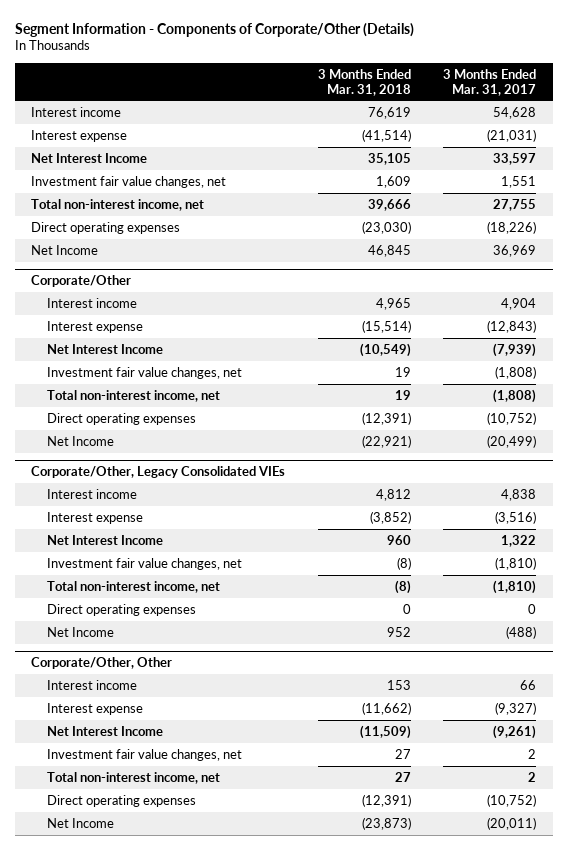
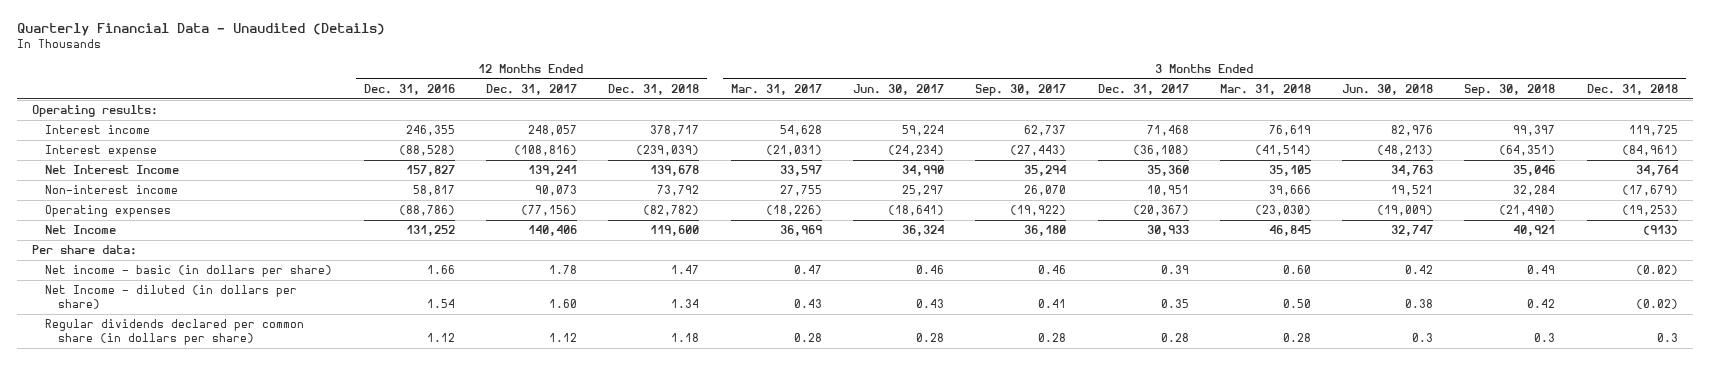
- Segment Information - Components of Corporate/Other (Details)
+ Quarterly Financial Data - Unaudited (Details)
- | 3 Months Ended Mar. 31, 2018 | 3 Months Ended Mar. 31, 2017
+ | 12 Months Ended Dec. 31, 2016 | 12 Months Ended Dec. 31, 2017 | 12 Months Ended Dec. 31, 2018 | 3 Months Ended Mar. 31, 2017 | 3 Months Ended Jun. 30, 2017 | 3 Months Ended Sep. 30, 2017 | 3 Months Ended Dec. 31, 2017 | 3 Months Ended Mar. 31, 2018 | 3 Months Ended Jun. 30, 2018 | 3 Months Ended Sep. 30, 2018 | 3 Months Ended Dec. 31, 2018
+ Operating results:
- Investment fair value changes, net | 1,609 | 1,551
- Total non-interest income, net | 39,666 | 27,755
- Direct operating expenses | (23,030) | (18,226)
+ Non-interest income | 58,817 | 90,073 | 73,792 | 27,755 | 25,297 | 26,070 | 10,951 | 39,666 | 19,521 | 32,284 | (17,679)
+ Operating expenses | (88,786) | (77,156) | (82,782) | (18,226) | (18,641) | (19,922) | (20,367) | (23,030) | (19,009) | (21,490) | (19,253)
- Corporate/Other
- Interest income | 4,965 | 4,904
- Interest expense | (15,514) | (12,843)
- Net Interest Income | (10,549) | (7,939)
- Investment fair value changes, net | 19 | (1,808)
- Total non-interest income, net | 19 | (1,808)
- Direct operating expenses | (12,391) | (10,752)
- Net Income | (22,921) | (20,499)
- Corporate/Other, Legacy Consolidated VIEs
- Interest income | 4,812 | 4,838
- Interest expense | (3,852) | (3,516)
- Net Interest Income | 960 | 1,322
- Investment fair value changes, net | (8) | (1,810)
- Total non-interest income, net | (8) | (1,810)
- Direct operating expenses | 0 | 0
- Net Income | 952 | (488)
- Corporate/Other, Other
- Interest income | 153 | 66
- Interest expense | (11,662) | (9,327)
- Net Interest Income | (11,509) | (9,261)
- Investment fair value changes, net | 27 | 2
- Total non-interest income, net | 27 | 2
- Direct operating expenses | (12,391) | (10,752)
- Net Income | (23,873) | (20,011)
+ Per share data:
+ Net income - basic (in dollars per share) | 1.66 | 1.78 | 1.47 | 0.47 | 0.46 | 0.46 | 0.39 | 0.60 | 0.42 | 0.49 | (0.02)
+ Net Income - diluted (in dollars per share) | 1.54 | 1.60 | 1.34 | 0.43 | 0.43 | 0.41 | 0.35 | 0.50 | 0.38 | 0.42 | (0.02)
+ Regular dividends declared per common share (in dollars per share) | 1.12 | 1.12 | 1.18 | 0.28 | 0.28 | 0.28 | 0.28 | 0.28 | 0.3 | 0.3 | 0.3

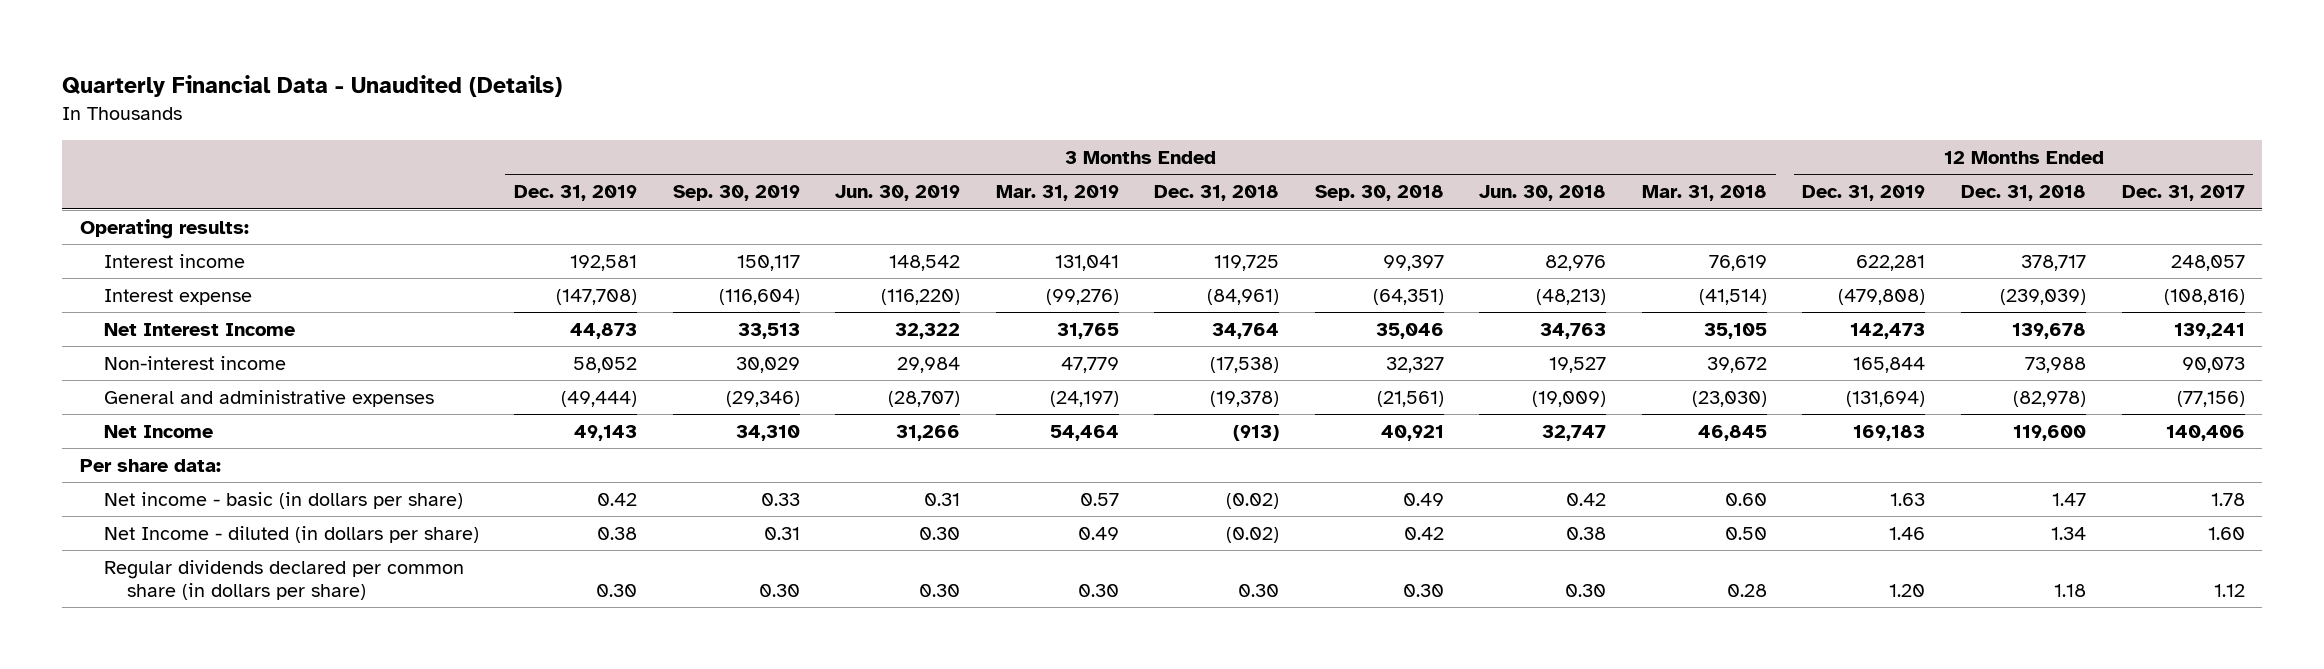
- | 12 Months Ended Dec. 31, 2016 | 12 Months Ended Dec. 31, 2017 | 12 Months Ended Dec. 31, 2018 | 3 Months Ended Mar. 31, 2017 | 3 Months Ended Jun. 30, 2017 | 3 Months Ended Sep. 30, 2017 | 3 Months Ended Dec. 31, 2017 | 3 Months Ended Mar. 31, 2018 | 3 Months Ended Jun. 30, 2018 | 3 Months Ended Sep. 30, 2018 | 3 Months Ended Dec. 31, 2018
+ | 3 Months Ended Dec. 31, 2019 | 3 Months Ended Sep. 30, 2019 | 3 Months Ended Jun. 30, 2019 | 3 Months Ended Mar. 31, 2019 | 3 Months Ended Dec. 31, 2018 | 3 Months Ended Sep. 30, 2018 | 3 Months Ended Jun. 30, 2018 | 3 Months Ended Mar. 31, 2018 | 12 Months Ended Dec. 31, 2019 | 12 Months Ended Dec. 31, 2018 | 12 Months Ended Dec. 31, 2017
- Non-interest income | 58,817 | 90,073 | 73,792 | 27,755 | 25,297 | 26,070 | 10,951 | 39,666 | 19,521 | 32,284 | (17,679)
- Operating expenses | (88,786) | (77,156) | (82,782) | (18,226) | (18,641) | (19,922) | (20,367) | (23,030) | (19,009) | (21,490) | (19,253)
+ Non-interest income | 58,052 | 30,029 | 29,984 | 47,779 | (17,538) | 32,327 | 19,527 | 39,672 | 165,844 | 73,988 | 90,073
+ General and administrative expenses | (49,444) | (29,346) | (28,707) | (24,197) | (19,378) | (21,561) | (19,009) | (23,030) | (131,694) | (82,978) | (77,156)
- Regular dividends declared per common share (in dollars per share) | 1.12 | 1.12 | 1.18 | 0.28 | 0.28 | 0.28 | 0.28 | 0.28 | 0.3 | 0.3 | 0.3
+ Regular dividends declared per common share (in dollars per share) | 0.30 | 0.30 | 0.30 | 0.30 | 0.30 | 0.30 | 0.30 | 0.28 | 1.20 | 1.18 | 1.12

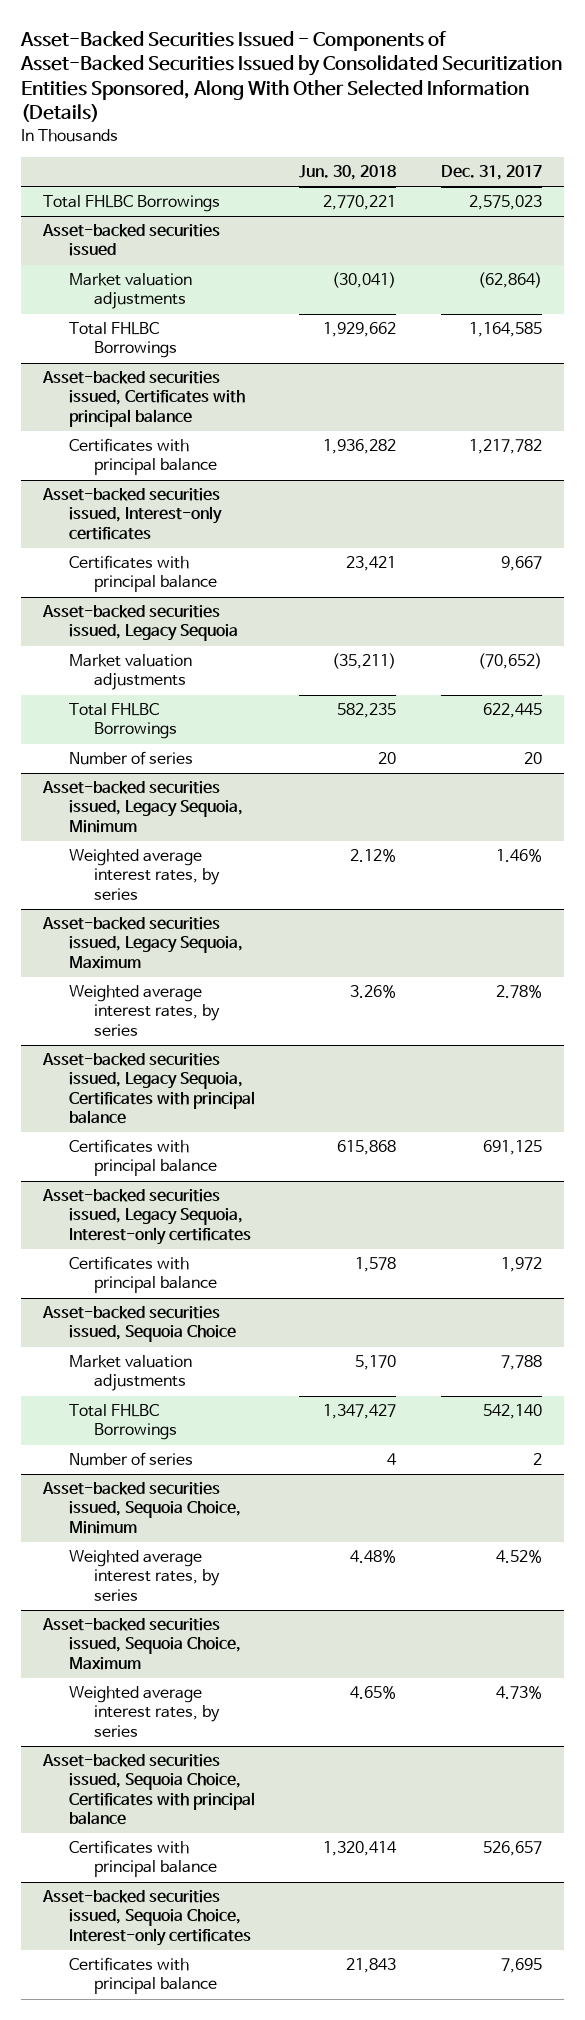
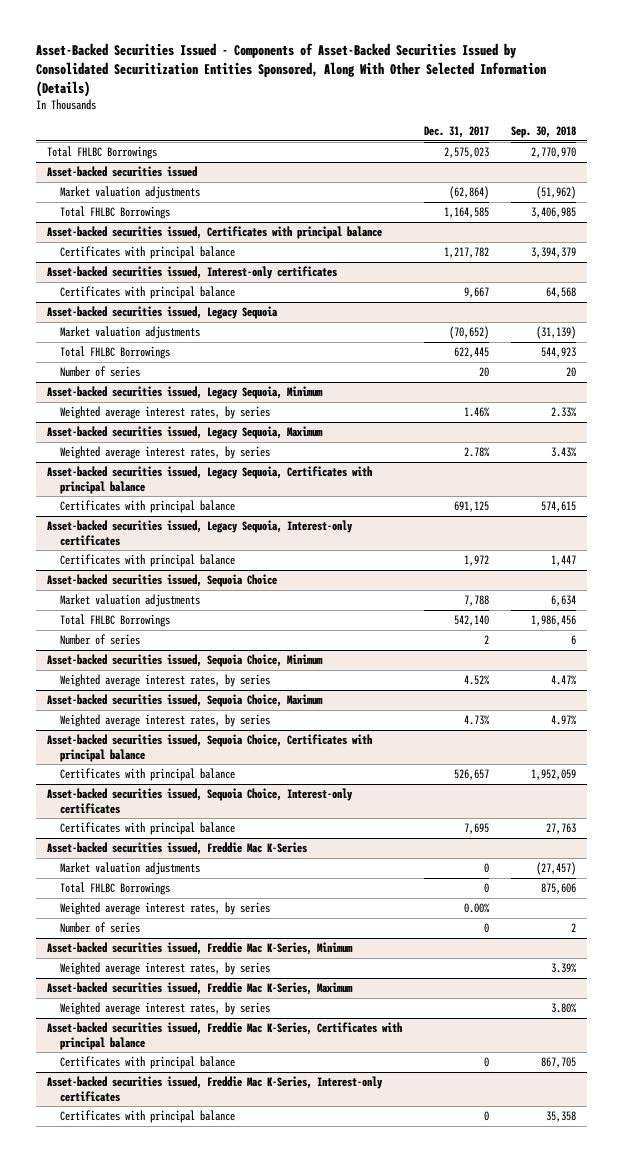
- | Jun. 30, 2018 | Dec. 31, 2017
+ | Dec. 31, 2017 | Sep. 30, 2018
+ Asset-backed securities issued, Freddie Mac K-Series
+ Market valuation adjustments | 0 | (27,457)
+ Total FHLBC Borrowings | 0 | 875,606
+ Weighted average interest rates, by series | 0.00% |
+ Number of series | 0 | 2
+ Asset-backed securities issued, Freddie Mac K-Series, Minimum
+ Weighted average interest rates, by series | | 3.39%
+ Asset-backed securities issued, Freddie Mac K-Series, Maximum
+ Weighted average interest rates, by series | | 3.80%
+ Asset-backed securities issued, Freddie Mac K-Series, Certificates with principal balance
+ Certificates with principal balance | 0 | 867,705
+ Asset-backed securities issued, Freddie Mac K-Series, Interest-only certificates
+ Certificates with principal balance | 0 | 35,358

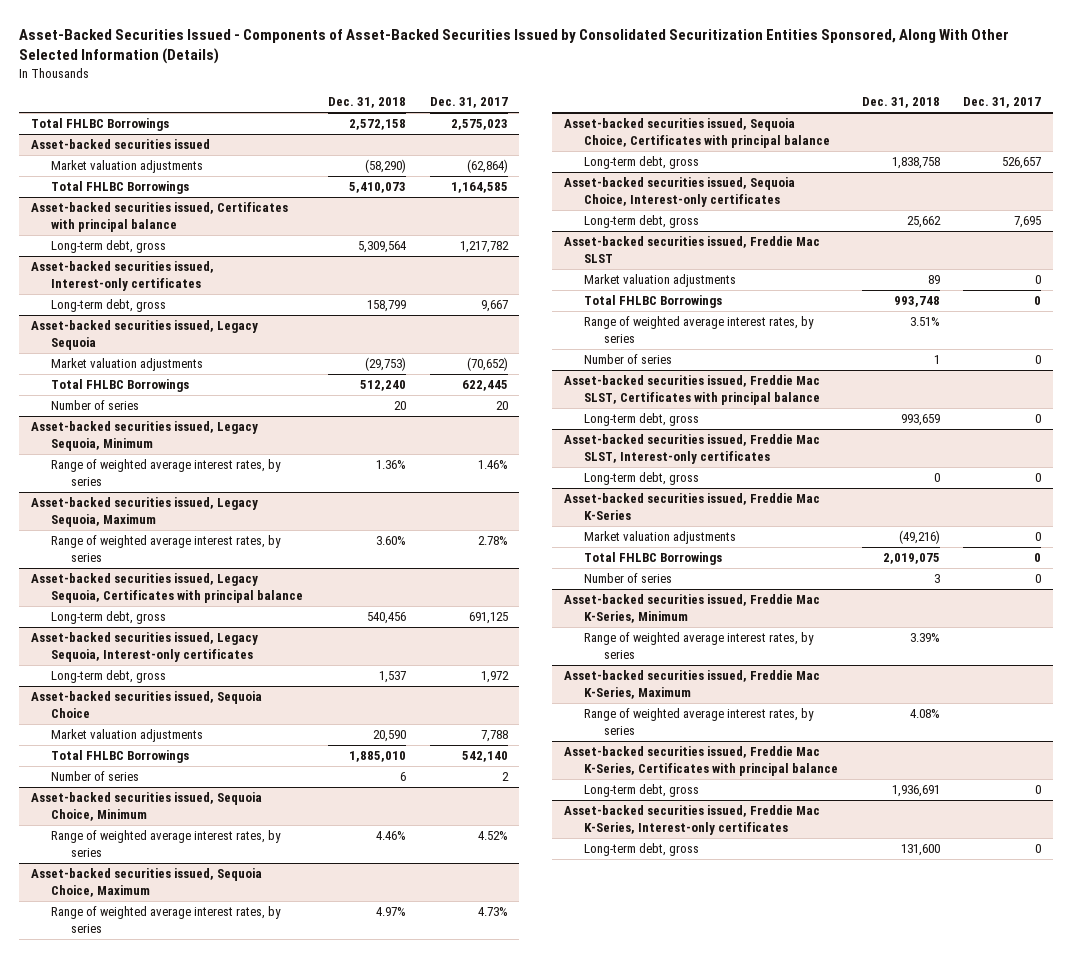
- | Dec. 31, 2017 | Sep. 30, 2018
+ | Dec. 31, 2018 | Dec. 31, 2017
@ Asset-backed securities issued, Certificates with principal balance
- Certificates with principal balance | 1,217,782 | 3,394,379
+ Long-term debt, gross | 5,309,564 | 1,217,782
@ Asset-backed securities issued, Interest-only certificates
- Certificates with principal balance | 9,667 | 64,568
+ Long-term debt, gross | 158,799 | 9,667
@ Asset-backed securities issued, Legacy Sequoia, Minimum
- Weighted average interest rates, by series | 1.46% | 2.33%
+ Range of weighted average interest rates, by series | 1.36% | 1.46%
@ Asset-backed securities issued, Legacy Sequoia, Maximum
- Weighted average interest rates, by series | 2.78% | 3.43%
+ Range of weighted average interest rates, by series | 3.60% | 2.78%
@ Asset-backed securities issued, Legacy Sequoia, Certificates with principal balance
- Certificates with principal balance | 691,125 | 574,615
+ Long-term debt, gross | 540,456 | 691,125
@ Asset-backed securities issued, Legacy Sequoia, Interest-only certificates
- Certificates with principal balance | 1,972 | 1,447
+ Long-term debt, gross | 1,537 | 1,972
@ Asset-backed securities issued, Sequoia Choice, Minimum
- Weighted average interest rates, by series | 4.52% | 4.47%
+ Range of weighted average interest rates, by series | 4.46% | 4.52%
@ Asset-backed securities issued, Sequoia Choice, Maximum
- Weighted average interest rates, by series | 4.73% | 4.97%
+ Range of weighted average interest rates, by series | 4.97% | 4.73%
@ Asset-backed securities issued, Sequoia Choice, Certificates with principal balance
- Certificates with principal balance | 526,657 | 1,952,059
+ Long-term debt, gross | 1,838,758 | 526,657
@ Asset-backed securities issued, Sequoia Choice, Interest-only certificates
- Certificates with principal balance | 7,695 | 27,763
+ Long-term debt, gross | 25,662 | 7,695
+ Asset-backed securities issued, Freddie Mac SLST
+ Market valuation adjustments | 89 | 0
+ Total FHLBC Borrowings | 993,748 | 0
+ Range of weighted average interest rates, by series | 3.51% |
+ Number of series | 1 | 0
+ Asset-backed securities issued, Freddie Mac SLST, Certificates with principal balance
+ Long-term debt, gross | 993,659 | 0
+ Asset-backed securities issued, Freddie Mac SLST, Interest-only certificates
+ Long-term debt, gross | 0 | 0
@ Asset-backed securities issued, Freddie Mac K-Series
- Weighted average interest rates, by series | 0.00% |
@ Asset-backed securities issued, Freddie Mac K-Series, Minimum
- Weighted average interest rates, by series | | 3.39%
+ Range of weighted average interest rates, by series | 3.39% |
@ Asset-backed securities issued, Freddie Mac K-Series, Maximum
- Weighted average interest rates, by series | | 3.80%
+ Range of weighted average interest rates, by series | 4.08% |
@ Asset-backed securities issued, Freddie Mac K-Series, Certificates with principal balance
- Certificates with principal balance | 0 | 867,705
+ Long-term debt, gross | 1,936,691 | 0
@ Asset-backed securities issued, Freddie Mac K-Series, Interest-only certificates
- Certificates with principal balance | 0 | 35,358
+ Long-term debt, gross | 131,600 | 0

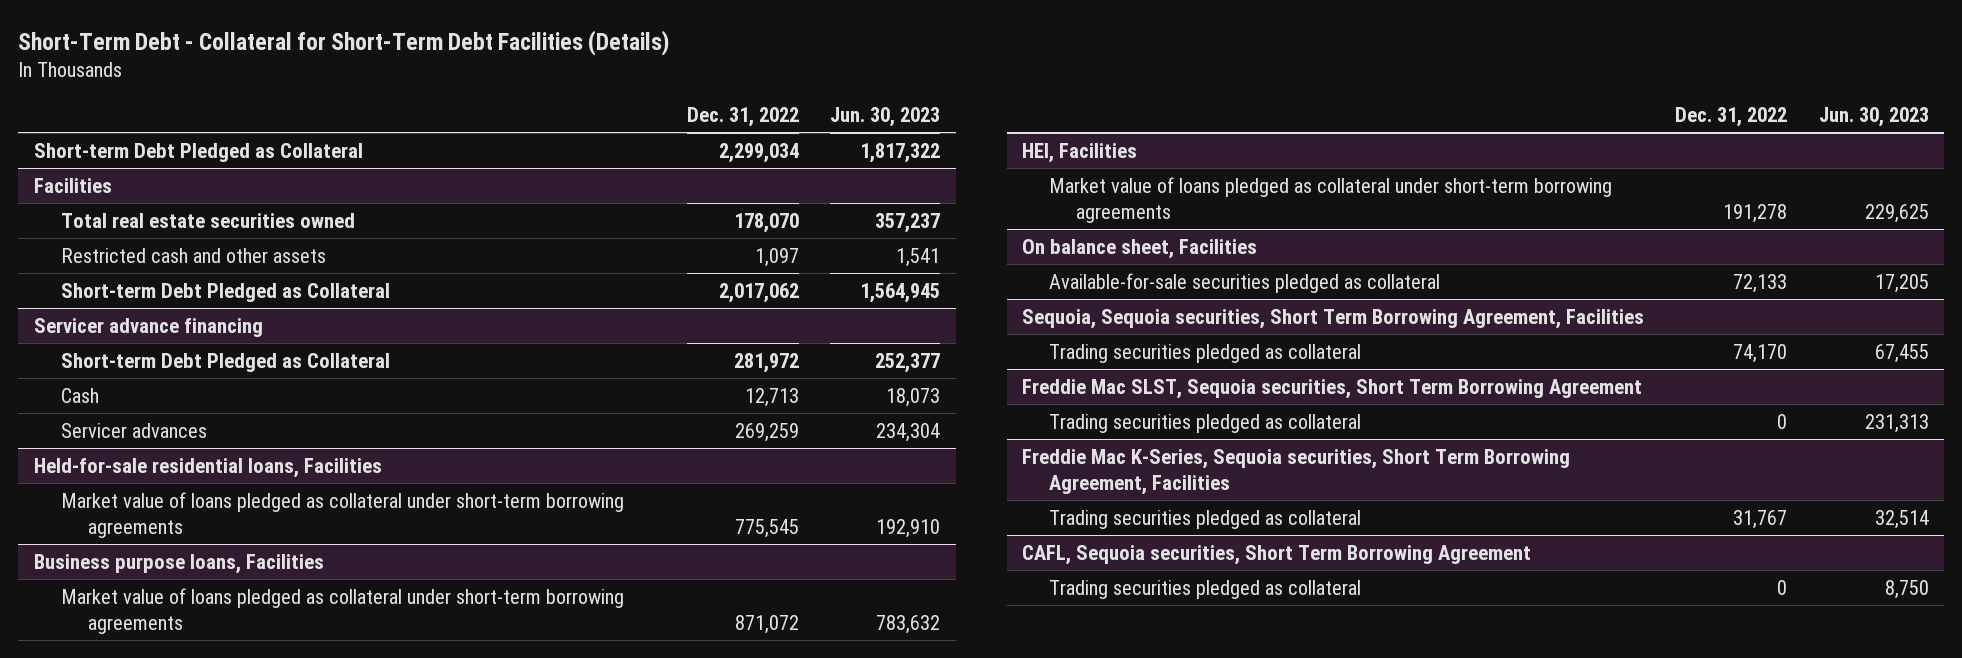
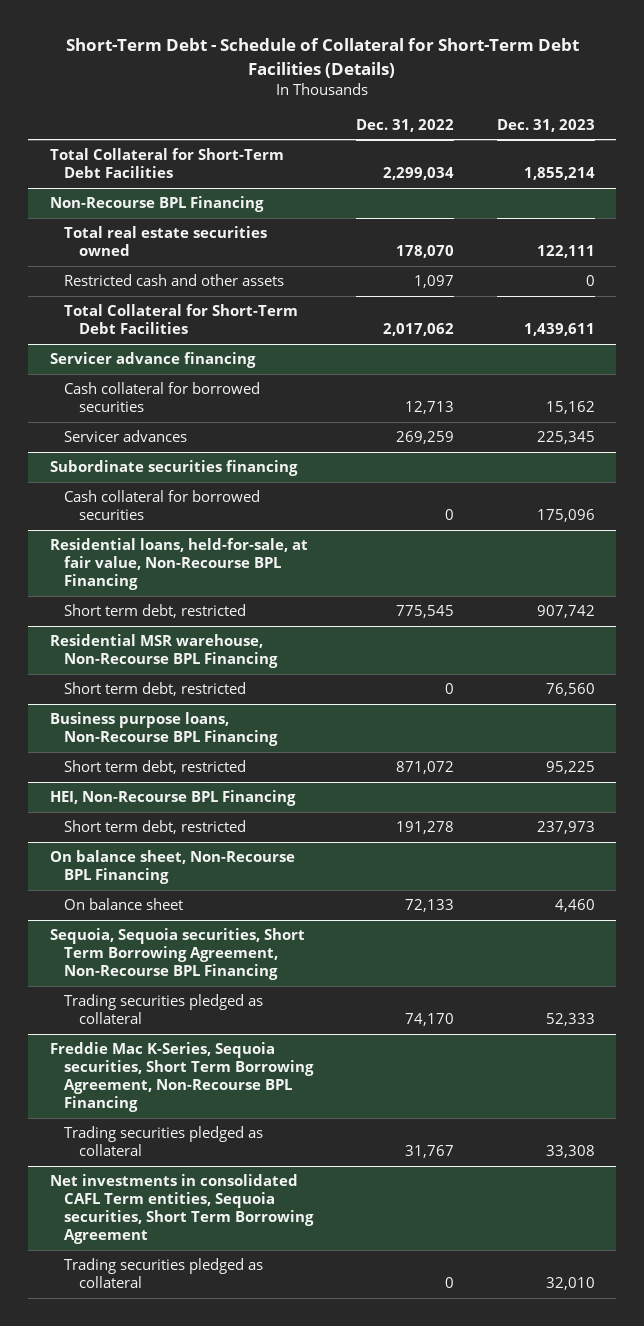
- Short-Term Debt - Collateral for Short-Term Debt Facilities (Details)
+ Short-Term Debt - Schedule of Collateral for Short-Term Debt Facilities (Details)
- | Dec. 31, 2022 | Jun. 30, 2023
+ | Dec. 31, 2022 | Dec. 31, 2023
- Short-term Debt Pledged as Collateral | 2,299,034 | 1,817,322
- Facilities
+ Total Collateral for Short-Term Debt Facilities | 2,299,034 | 1,855,214
+ Non-Recourse BPL Financing
- Short-term Debt Pledged as Collateral | 2,017,062 | 1,564,945
+ Total Collateral for Short-Term Debt Facilities | 2,017,062 | 1,439,611
@ Servicer advance financing
- Short-term Debt Pledged as Collateral | 281,972 | 252,377
- Cash | 12,713 | 18,073
+ Cash collateral for borrowed securities | 12,713 | 15,162
- Held-for-sale residential loans, Facilities
- Market value of loans pledged as collateral under short-term borrowing agreements | 775,545 | 192,910
- Business purpose loans, Facilities
- Market value of loans pledged as collateral under short-term borrowing agreements | 871,072 | 783,632
- HEI, Facilities
- Market value of loans pledged as collateral under short-term borrowing agreements | 191,278 | 229,625
- On balance sheet, Facilities
- Available-for-sale securities pledged as collateral | 72,133 | 17,205
- Sequoia, Sequoia securities, Short Term Borrowing Agreement, Facilities
+ Subordinate securities financing
+ Cash collateral for borrowed securities | 0 | 175,096
+ Residential loans, held-for-sale, at fair value, Non-Recourse BPL Financing
+ Short term debt, restricted | 775,545 | 907,742
+ Residential MSR warehouse, Non-Recourse BPL Financing
+ Short term debt, restricted | 0 | 76,560
+ Business purpose loans, Non-Recourse BPL Financing
+ Short term debt, restricted | 871,072 | 95,225
+ HEI, Non-Recourse BPL Financing
+ Short term debt, restricted | 191,278 | 237,973
+ On balance sheet, Non-Recourse BPL Financing
+ On balance sheet | 72,133 | 4,460
+ Sequoia, Sequoia securities, Short Term Borrowing Agreement, Non-Recourse BPL Financing
- Freddie Mac SLST, Sequoia securities, Short Term Borrowing Agreement
- Trading securities pledged as collateral | 0 | 231,313
- Freddie Mac K-Series, Sequoia securities, Short Term Borrowing Agreement, Facilities
+ Freddie Mac K-Series, Sequoia securities, Short Term Borrowing Agreement, Non-Recourse BPL Financing
- CAFL, Sequoia securities, Short Term Borrowing Agreement
+ Net investments in consolidated CAFL Term entities, Sequoia securities, Short Term Borrowing Agreement

